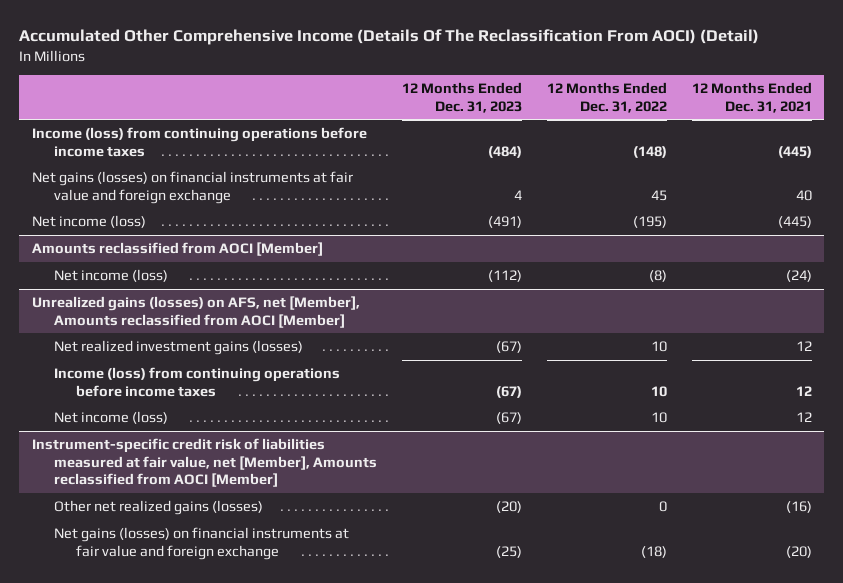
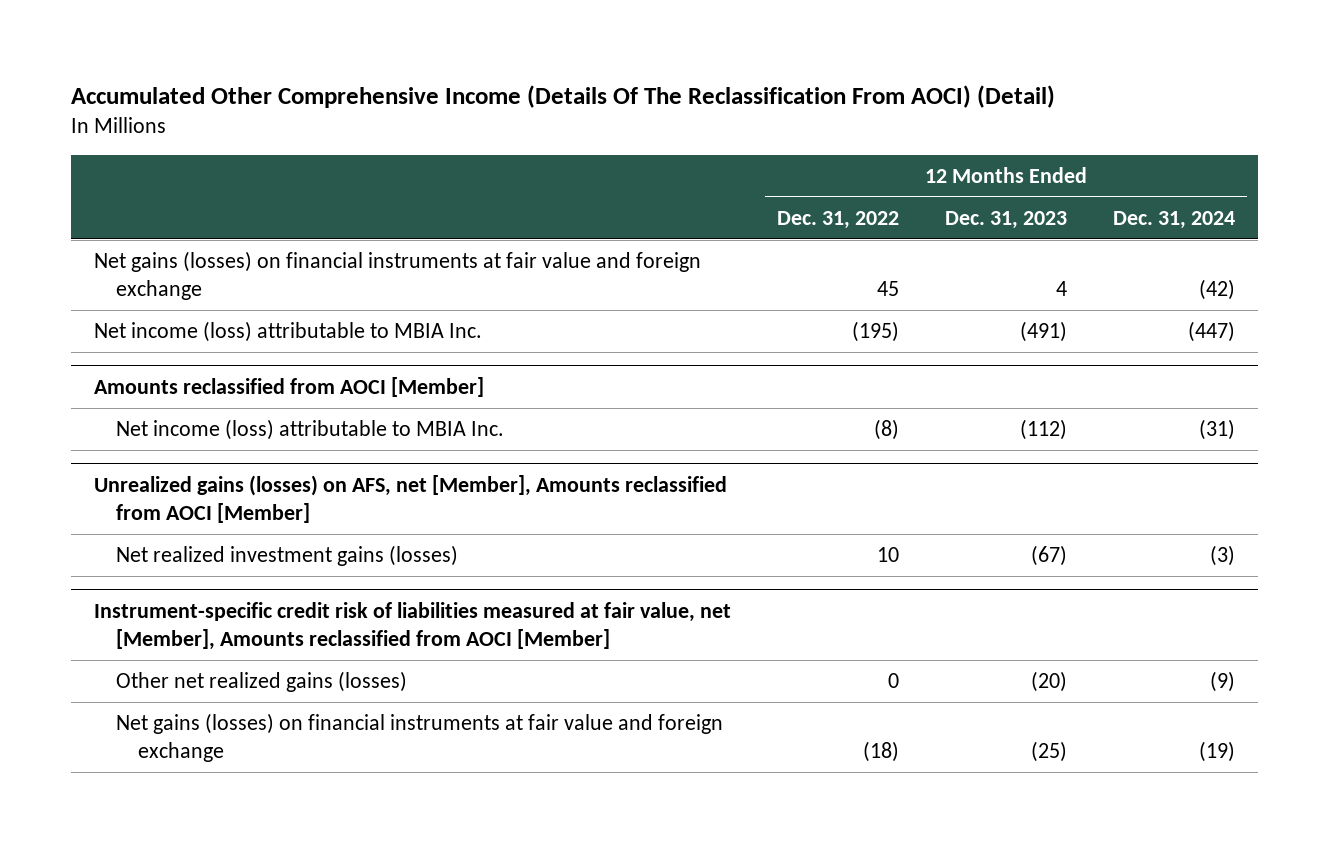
- | 12 Months Ended Dec. 31, 2023 | 12 Months Ended Dec. 31, 2022 | 12 Months Ended Dec. 31, 2021
+ | 12 Months Ended Dec. 31, 2022 | 12 Months Ended Dec. 31, 2023 | 12 Months Ended Dec. 31, 2024
- Income (loss) from continuing operations before income taxes | (484) | (148) | (445)
- Net income (loss) | (491) | (195) | (445)
+ Net income (loss) attributable to MBIA Inc. | (195) | (491) | (447)
@ Amounts reclassified from AOCI [Member]
- Net income (loss) | (112) | (8) | (24)
+ Net income (loss) attributable to MBIA Inc. | (8) | (112) | (31)
@ Unrealized gains (losses) on AFS, net [Member], Amounts reclassified from AOCI [Member]
- Income (loss) from continuing operations before income taxes | (67) | 10 | 12
- Net income (loss) | (67) | 10 | 12

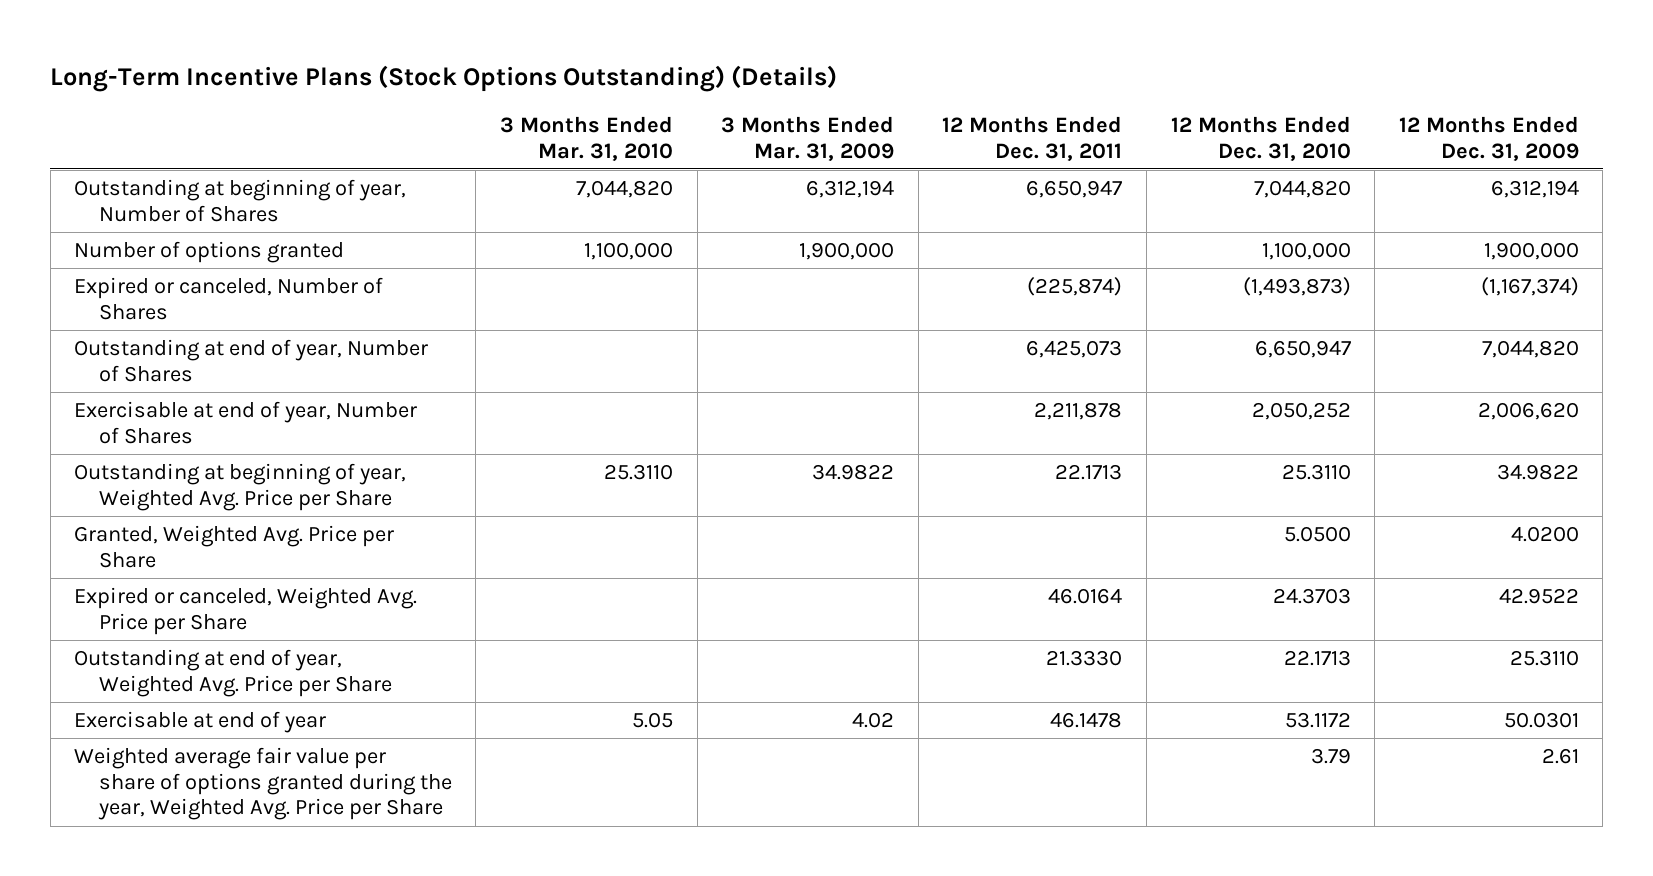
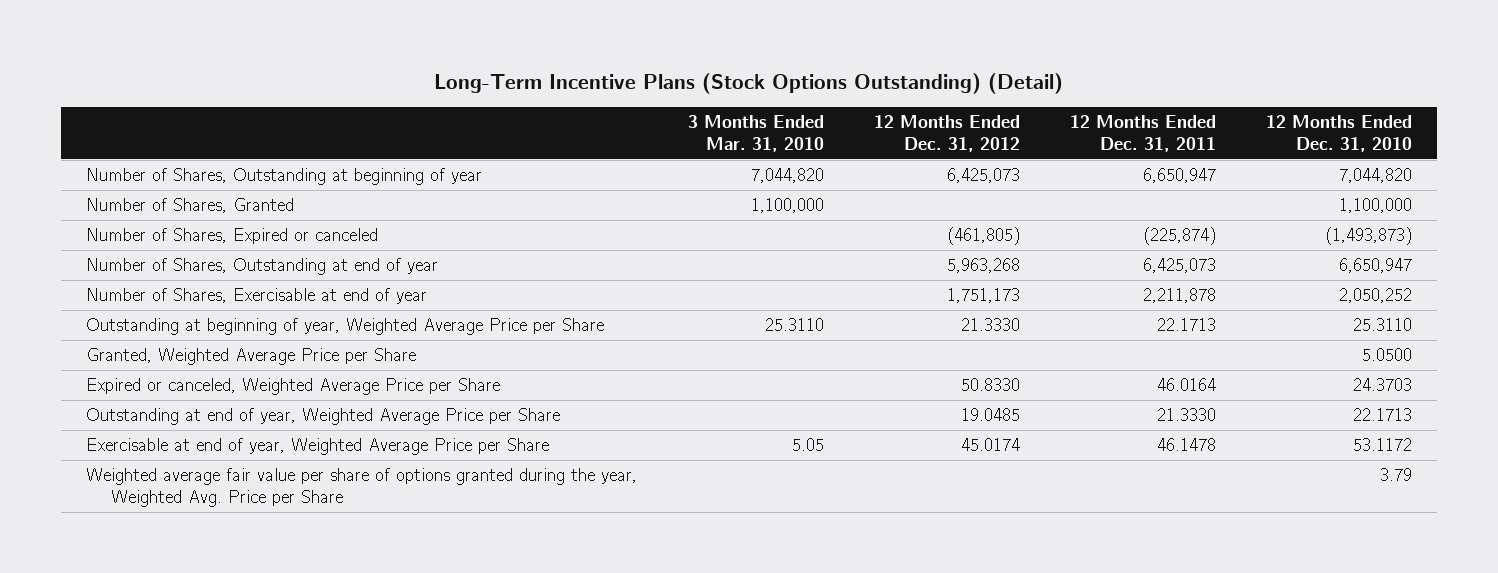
- Long-Term Incentive Plans (Stock Options Outstanding) (Details)
+ Long-Term Incentive Plans (Stock Options Outstanding) (Detail)
- | 3 Months Ended Mar. 31, 2010 | 3 Months Ended Mar. 31, 2009 | 12 Months Ended Dec. 31, 2011 | 12 Months Ended Dec. 31, 2010 | 12 Months Ended Dec. 31, 2009
+ | 3 Months Ended Mar. 31, 2010 | 12 Months Ended Dec. 31, 2012 | 12 Months Ended Dec. 31, 2011 | 12 Months Ended Dec. 31, 2010
- Outstanding at beginning of year, Number of Shares | 7,044,820 | 6,312,194 | 6,650,947 | 7,044,820 | 6,312,194
- Number of options granted | 1,100,000 | 1,900,000 | | 1,100,000 | 1,900,000
- Expired or canceled, Number of Shares | | | (225,874) | (1,493,873) | (1,167,374)
- Outstanding at end of year, Number of Shares | | | 6,425,073 | 6,650,947 | 7,044,820
- Exercisable at end of year, Number of Shares | | | 2,211,878 | 2,050,252 | 2,006,620
- Outstanding at beginning of year, Weighted Avg. Price per Share | 25.3110 | 34.9822 | 22.1713 | 25.3110 | 34.9822
- Granted, Weighted Avg. Price per Share | | | | 5.0500 | 4.0200
- Expired or canceled, Weighted Avg. Price per Share | | | 46.0164 | 24.3703 | 42.9522
- Outstanding at end of year, Weighted Avg. Price per Share | | | 21.3330 | 22.1713 | 25.3110
- Exercisable at end of year | 5.05 | 4.02 | 46.1478 | 53.1172 | 50.0301
+ Number of Shares, Outstanding at beginning of year | 7,044,820 | 6,425,073 | 6,650,947 | 7,044,820
+ Number of Shares, Granted | 1,100,000 | | | 1,100,000
+ Number of Shares, Expired or canceled | | (461,805) | (225,874) | (1,493,873)
+ Number of Shares, Outstanding at end of year | | 5,963,268 | 6,425,073 | 6,650,947
+ Number of Shares, Exercisable at end of year | | 1,751,173 | 2,211,878 | 2,050,252
+ Outstanding at beginning of year, Weighted Average Price per Share | 25.3110 | 21.3330 | 22.1713 | 25.3110
+ Granted, Weighted Average Price per Share | | | | 5.0500
+ Expired or canceled, Weighted Average Price per Share | | 50.8330 | 46.0164 | 24.3703
+ Outstanding at end of year, Weighted Average Price per Share | | 19.0485 | 21.3330 | 22.1713
+ Exercisable at end of year, Weighted Average Price per Share | 5.05 | 45.0174 | 46.1478 | 53.1172

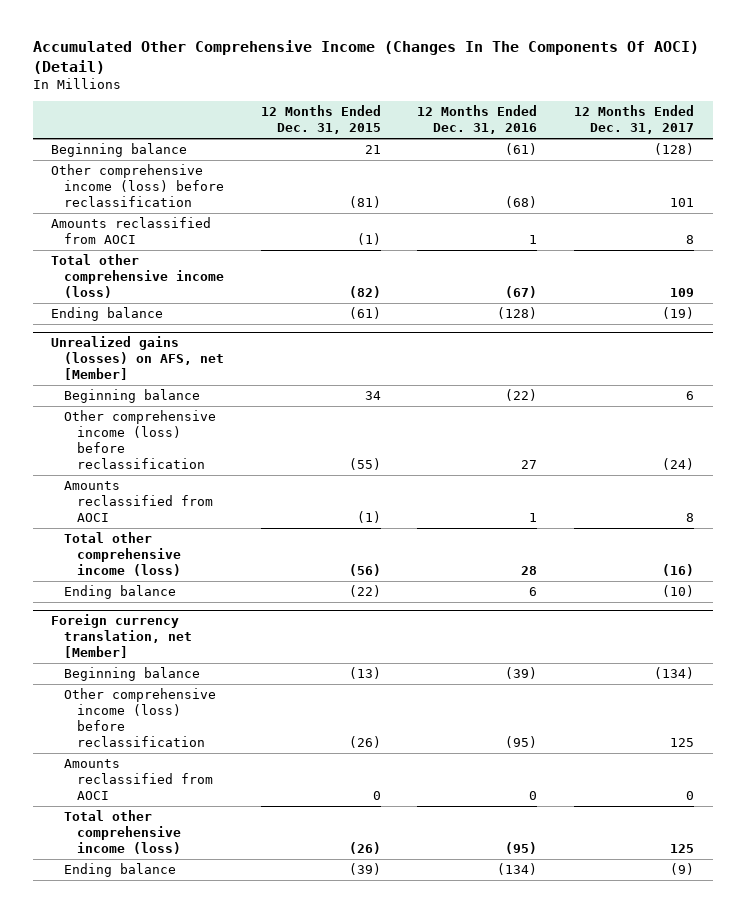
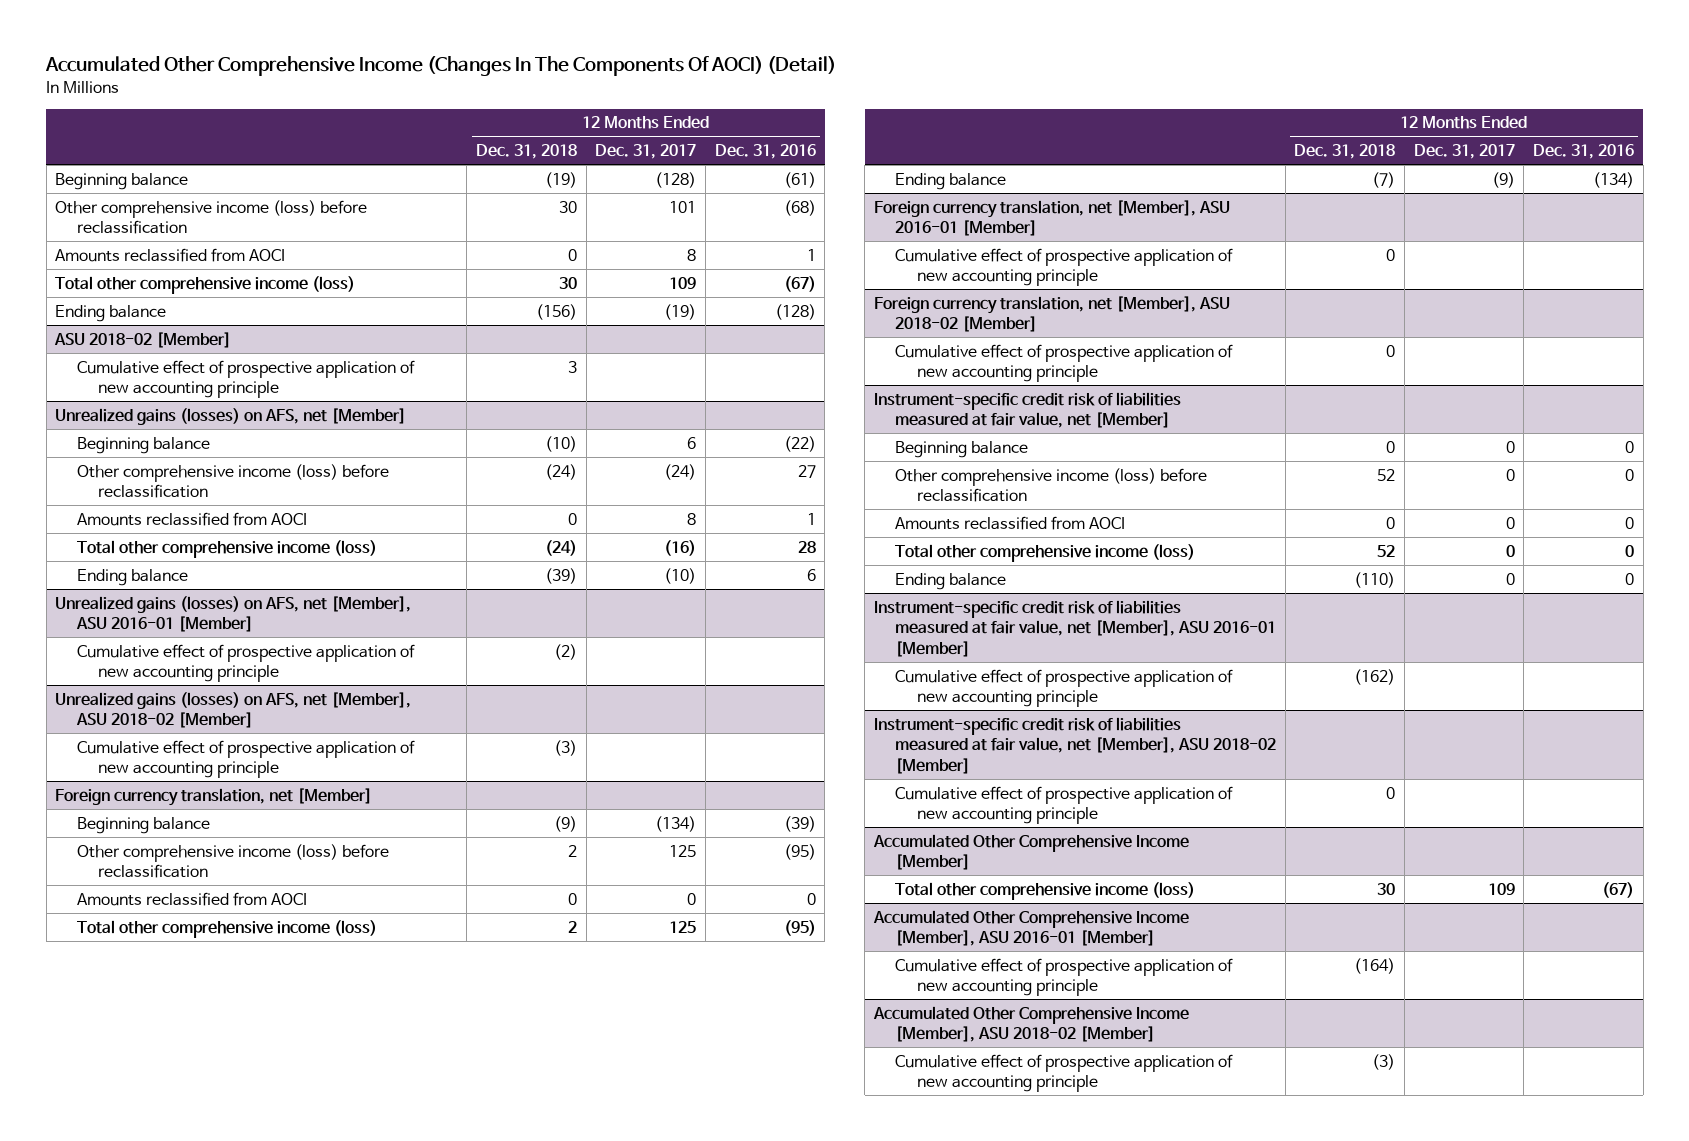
- | 12 Months Ended Dec. 31, 2015 | 12 Months Ended Dec. 31, 2016 | 12 Months Ended Dec. 31, 2017
+ | 12 Months Ended Dec. 31, 2018 | 12 Months Ended Dec. 31, 2017 | 12 Months Ended Dec. 31, 2016
+ ASU 2018-02 [Member]
+ Cumulative effect of prospective application of new accounting principle | 3 | |
+ Unrealized gains (losses) on AFS, net [Member], ASU 2016-01 [Member]
+ Cumulative effect of prospective application of new accounting principle | (2) | |
+ Unrealized gains (losses) on AFS, net [Member], ASU 2018-02 [Member]
+ Cumulative effect of prospective application of new accounting principle | (3) | |
+ Foreign currency translation, net [Member], ASU 2016-01 [Member]
+ Cumulative effect of prospective application of new accounting principle | 0 | |
+ Foreign currency translation, net [Member], ASU 2018-02 [Member]
+ Cumulative effect of prospective application of new accounting principle | 0 | |
+ Instrument-specific credit risk of liabilities measured at fair value, net [Member]
+ Beginning balance | 0 | 0 | 0
+ Other comprehensive income (loss) before reclassification | 52 | 0 | 0
+ Amounts reclassified from AOCI | 0 | 0 | 0
+ Total other comprehensive income (loss) | 52 | 0 | 0
+ Ending balance | (110) | 0 | 0
+ Instrument-specific credit risk of liabilities measured at fair value, net [Member], ASU 2016-01 [Member]
+ Cumulative effect of prospective application of new accounting principle | (162) | |
+ Instrument-specific credit risk of liabilities measured at fair value, net [Member], ASU 2018-02 [Member]
+ Cumulative effect of prospective application of new accounting principle | 0 | |
+ Accumulated Other Comprehensive Income [Member]
+ Total other comprehensive income (loss) | 30 | 109 | (67)
+ Accumulated Other Comprehensive Income [Member], ASU 2016-01 [Member]
+ Cumulative effect of prospective application of new accounting principle | (164) | |
+ Accumulated Other Comprehensive Income [Member], ASU 2018-02 [Member]
+ Cumulative effect of prospective application of new accounting principle | (3) | |

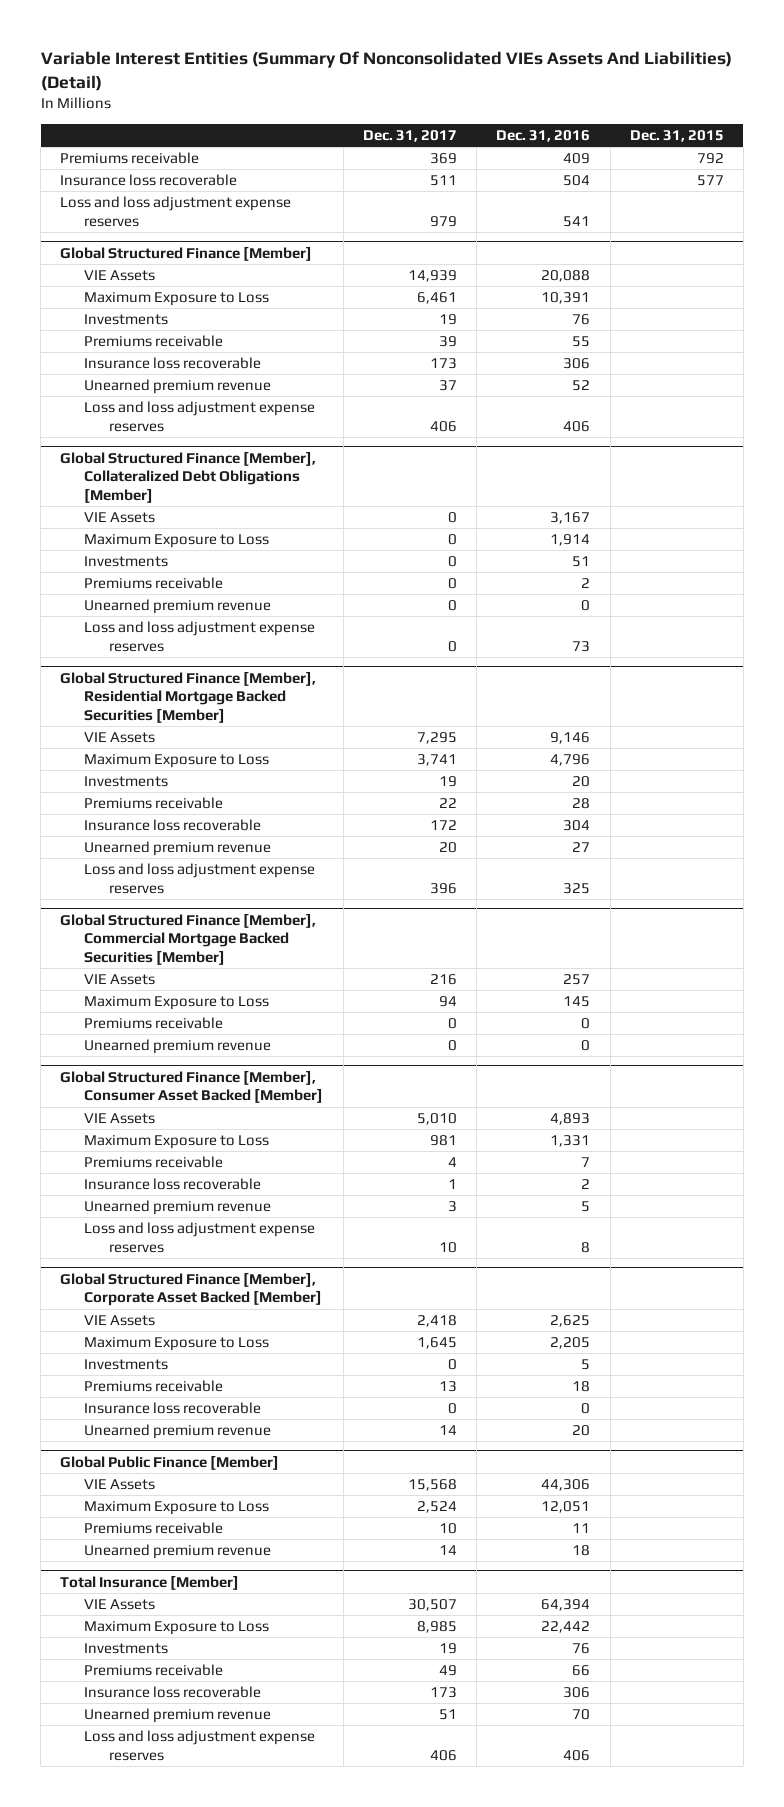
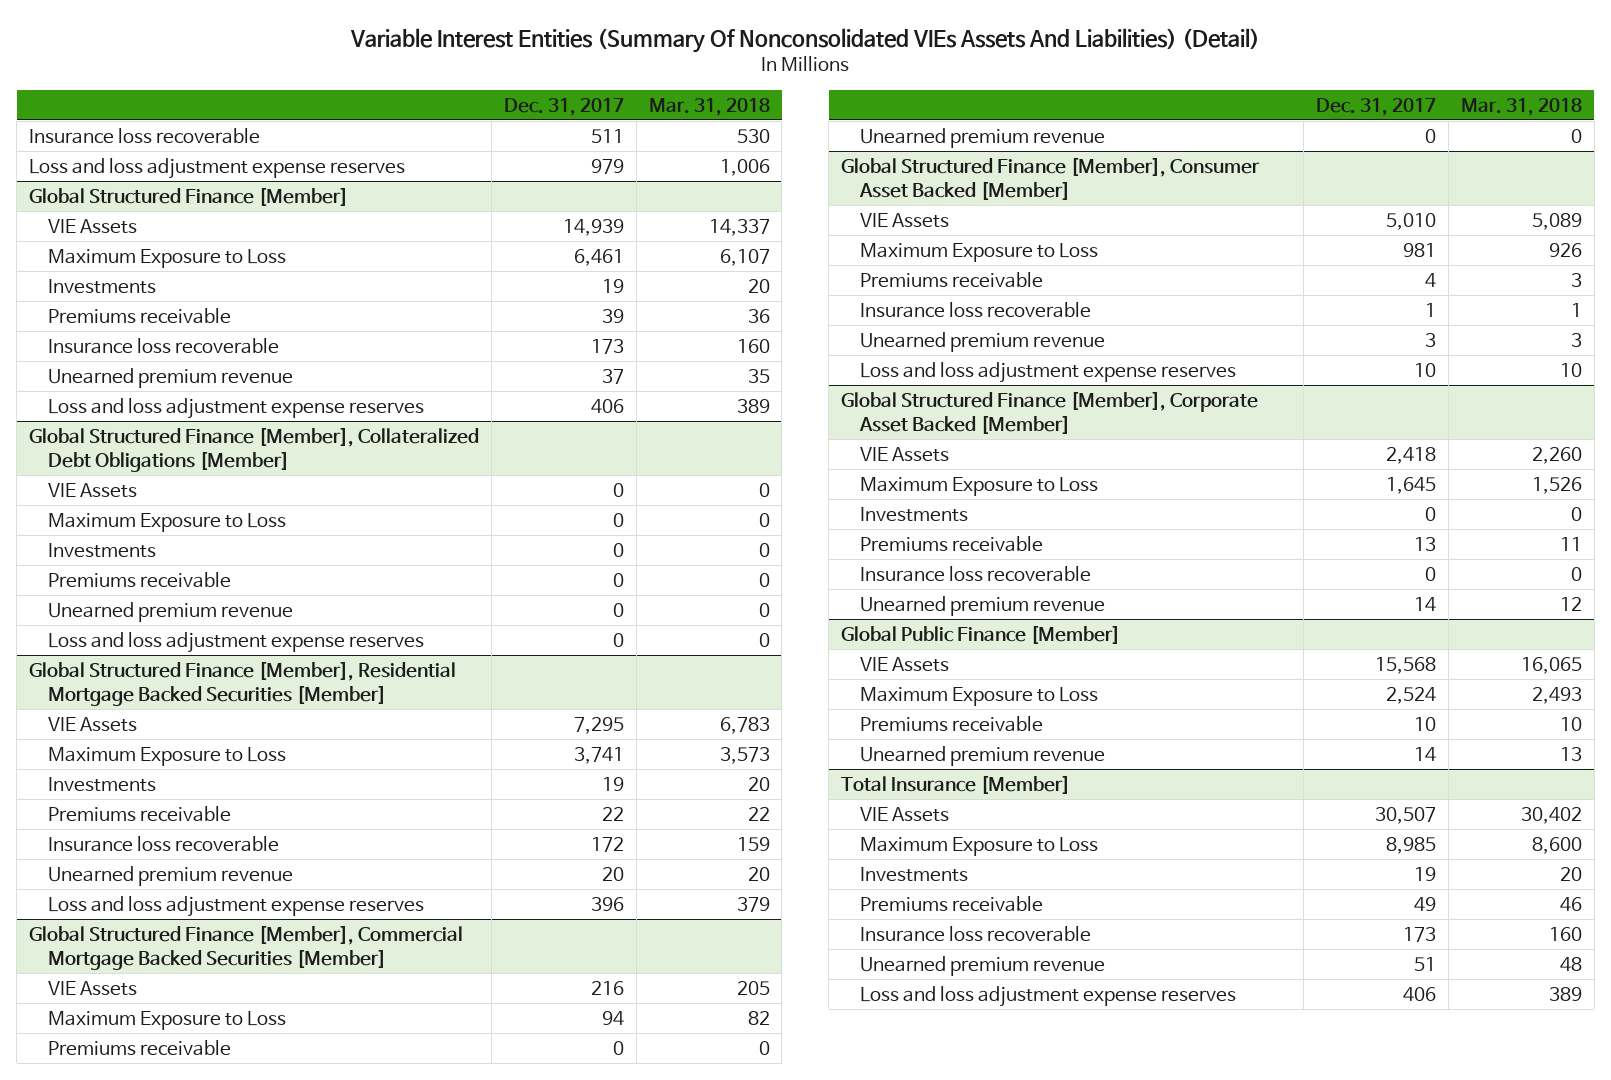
- | Dec. 31, 2017 | Dec. 31, 2016 | Dec. 31, 2015
+ | Dec. 31, 2017 | Mar. 31, 2018
- Premiums receivable | 369 | 409 | 792

